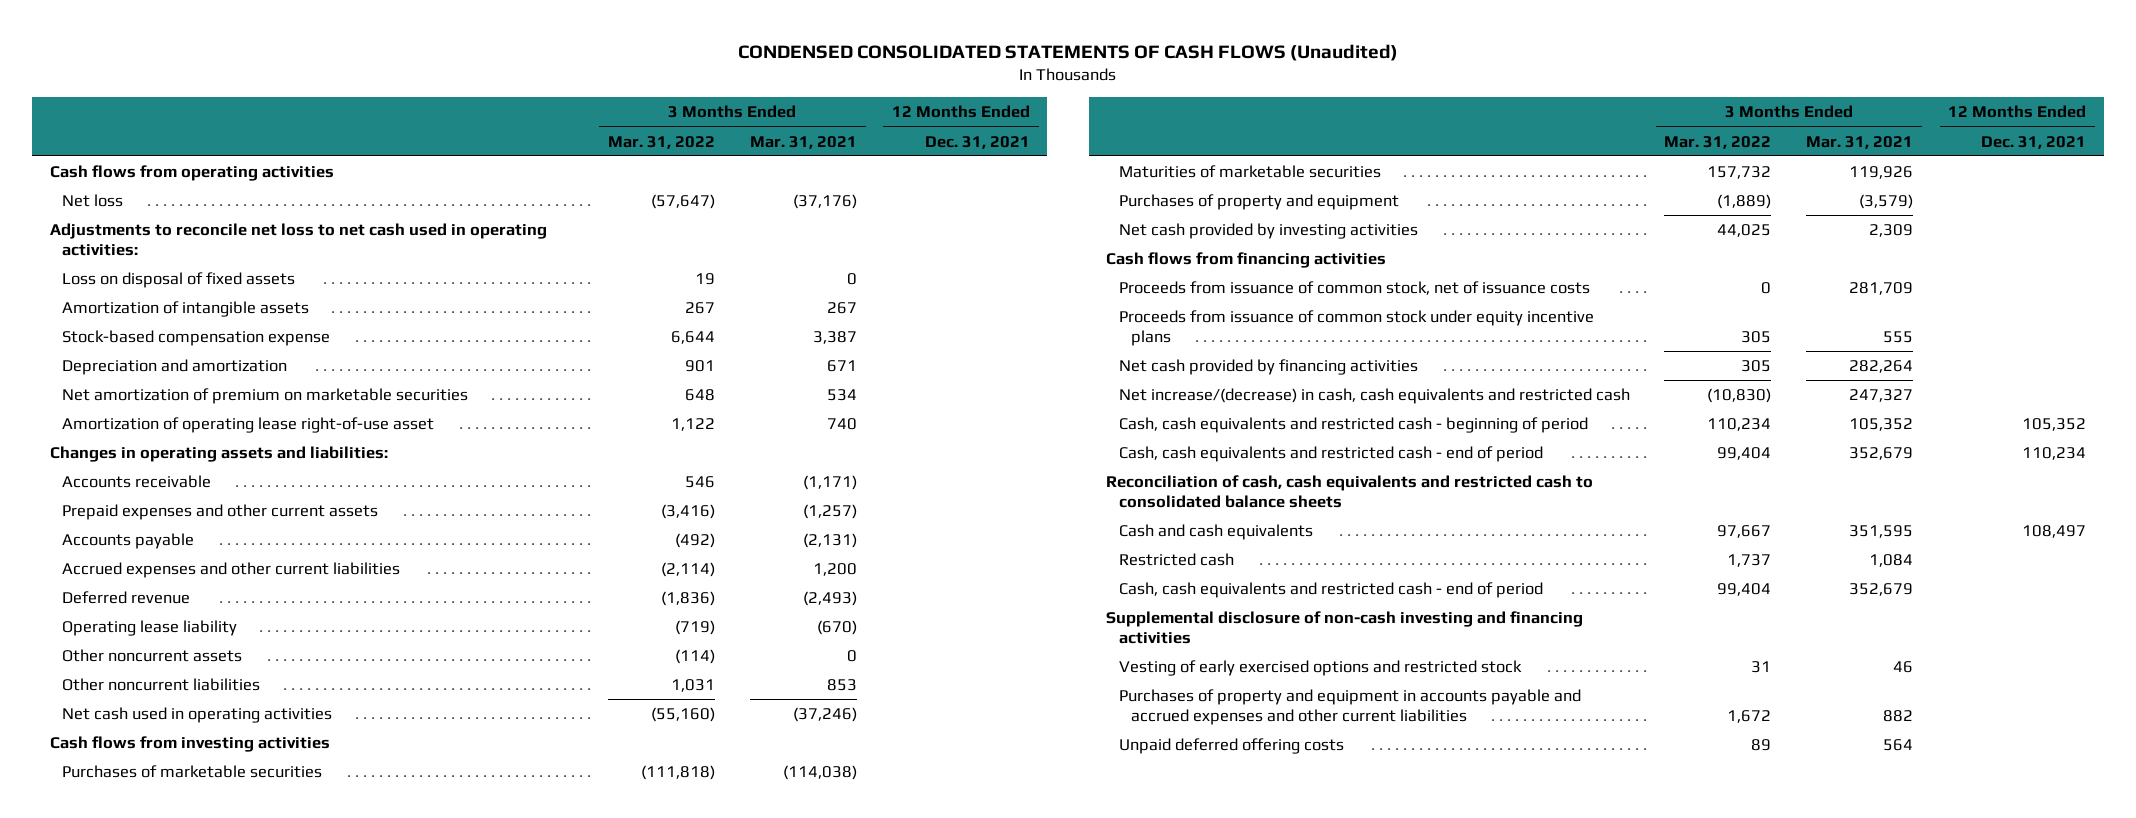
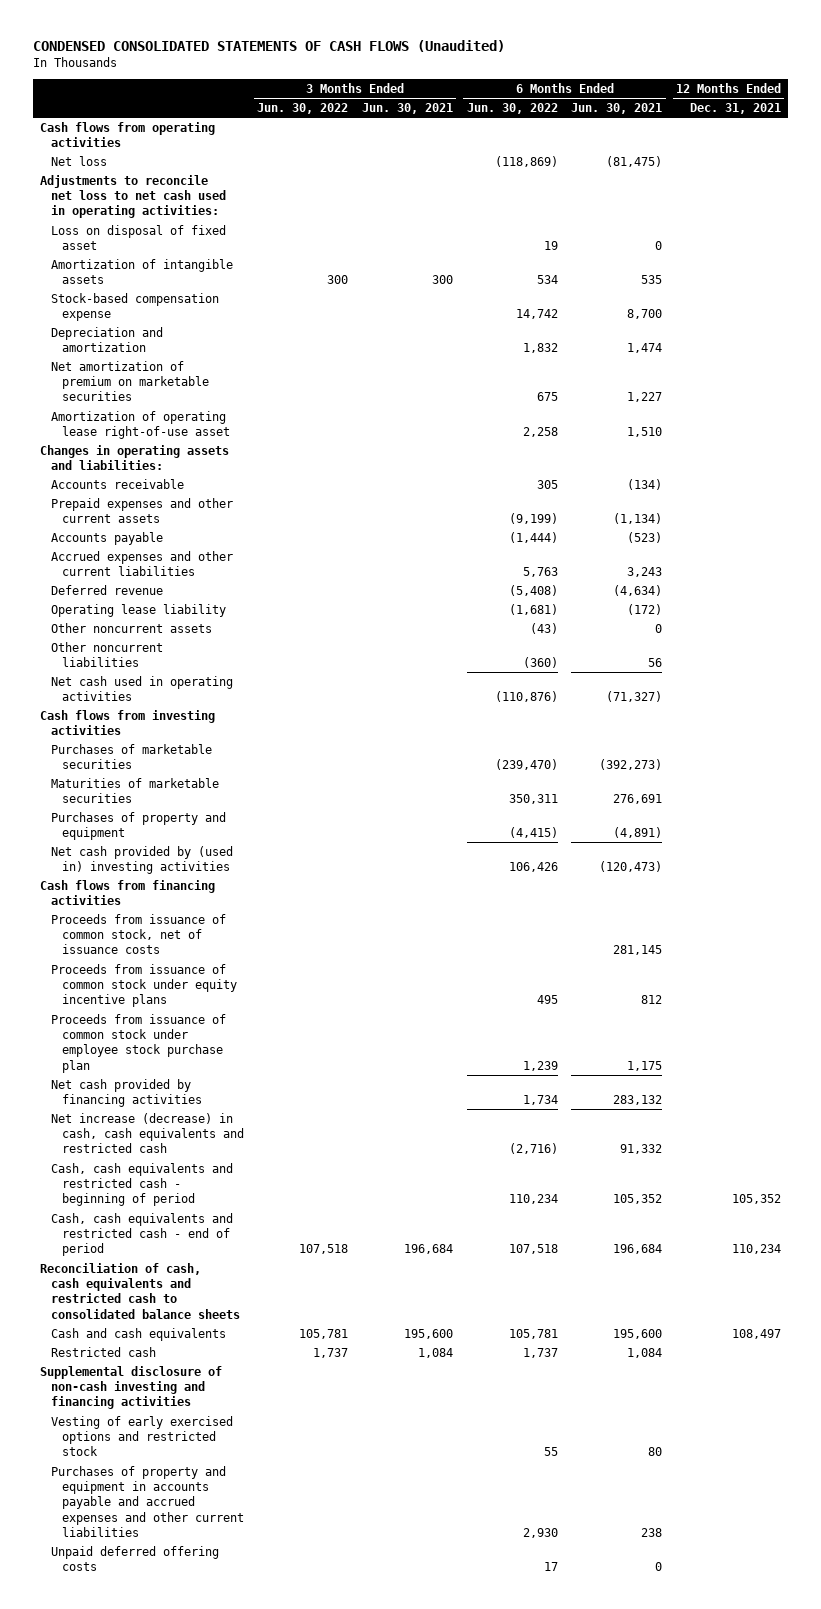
- | 3 Months Ended Mar. 31, 2022 | 3 Months Ended Mar. 31, 2021 | 12 Months Ended Dec. 31, 2021
+ | 3 Months Ended Jun. 30, 2022 | 3 Months Ended Jun. 30, 2021 | 6 Months Ended Jun. 30, 2022 | 6 Months Ended Jun. 30, 2021 | 12 Months Ended Dec. 31, 2021
- Loss on disposal of fixed assets | 19 | 0 |
+ Loss on disposal of fixed asset | | | 19 | 0 |
- Net cash provided by investing activities | 44,025 | 2,309 |
+ Net cash provided by (used in) investing activities | | | 106,426 | (120,473) |
+ Proceeds from issuance of common stock under employee stock purchase plan | | | 1,239 | 1,175 |
- Net increase/(decrease) in cash, cash equivalents and restricted cash | (10,830) | 247,327 |
+ Net increase (decrease) in cash, cash equivalents and restricted cash | | | (2,716) | 91,332 |
- Cash, cash equivalents and restricted cash - end of period | 99,404 | 352,679 |

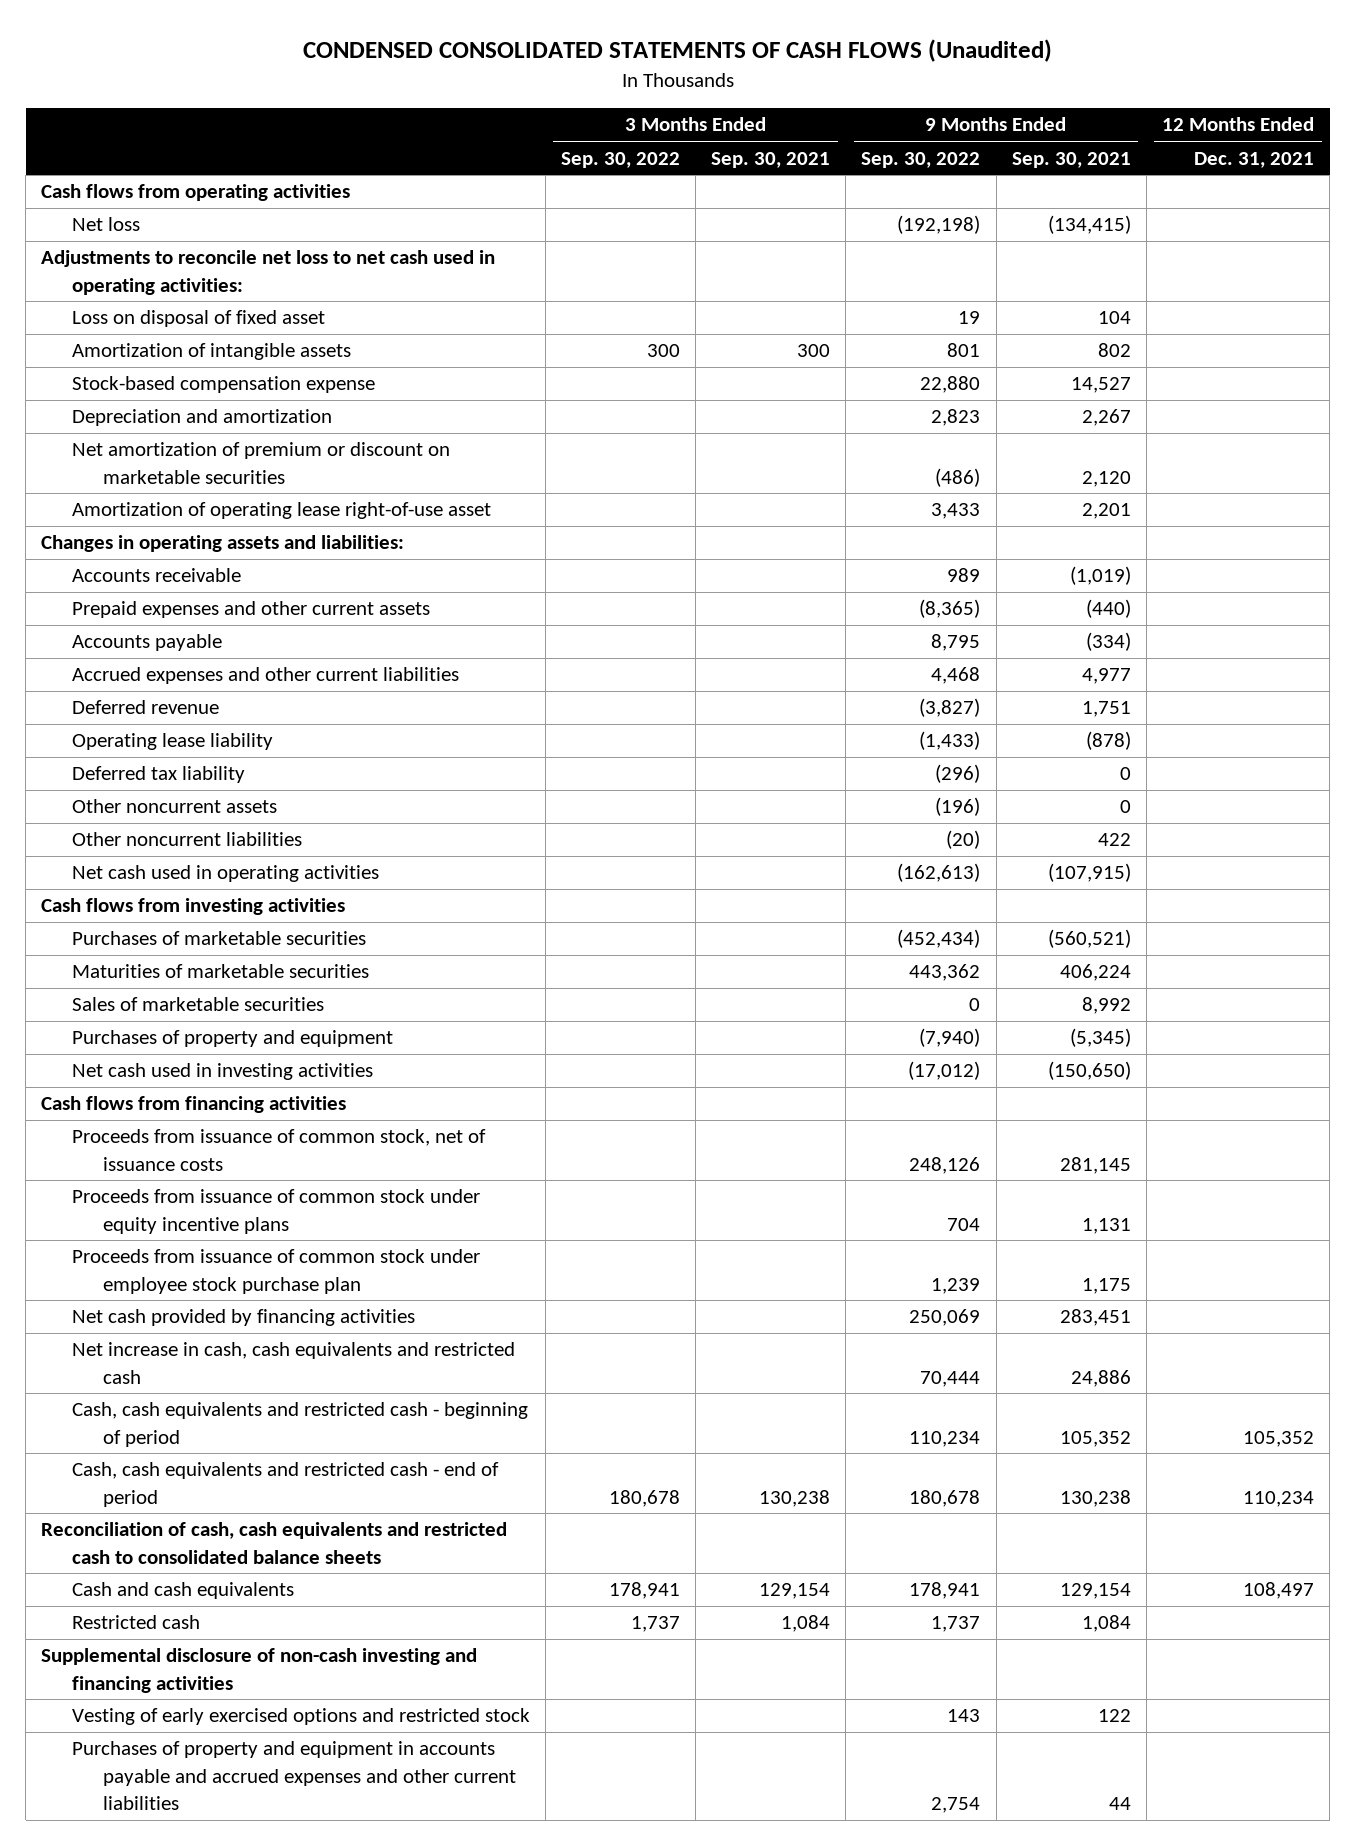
- | 3 Months Ended Jun. 30, 2022 | 3 Months Ended Jun. 30, 2021 | 6 Months Ended Jun. 30, 2022 | 6 Months Ended Jun. 30, 2021 | 12 Months Ended Dec. 31, 2021
+ | 3 Months Ended Sep. 30, 2022 | 3 Months Ended Sep. 30, 2021 | 9 Months Ended Sep. 30, 2022 | 9 Months Ended Sep. 30, 2021 | 12 Months Ended Dec. 31, 2021
- Net amortization of premium on marketable securities | | | 675 | 1,227 |
+ Net amortization of premium or discount on marketable securities | | | (486) | 2,120 |
+ Deferred tax liability | | | (296) | 0 |
+ Sales of marketable securities | | | 0 | 8,992 |
- Net cash provided by (used in) investing activities | | | 106,426 | (120,473) |
+ Net cash used in investing activities | | | (17,012) | (150,650) |
- Net increase (decrease) in cash, cash equivalents and restricted cash | | | (2,716) | 91,332 |
+ Net increase in cash, cash equivalents and restricted cash | | | 70,444 | 24,886 |
- Unpaid deferred offering costs | | | 17 | 0 |

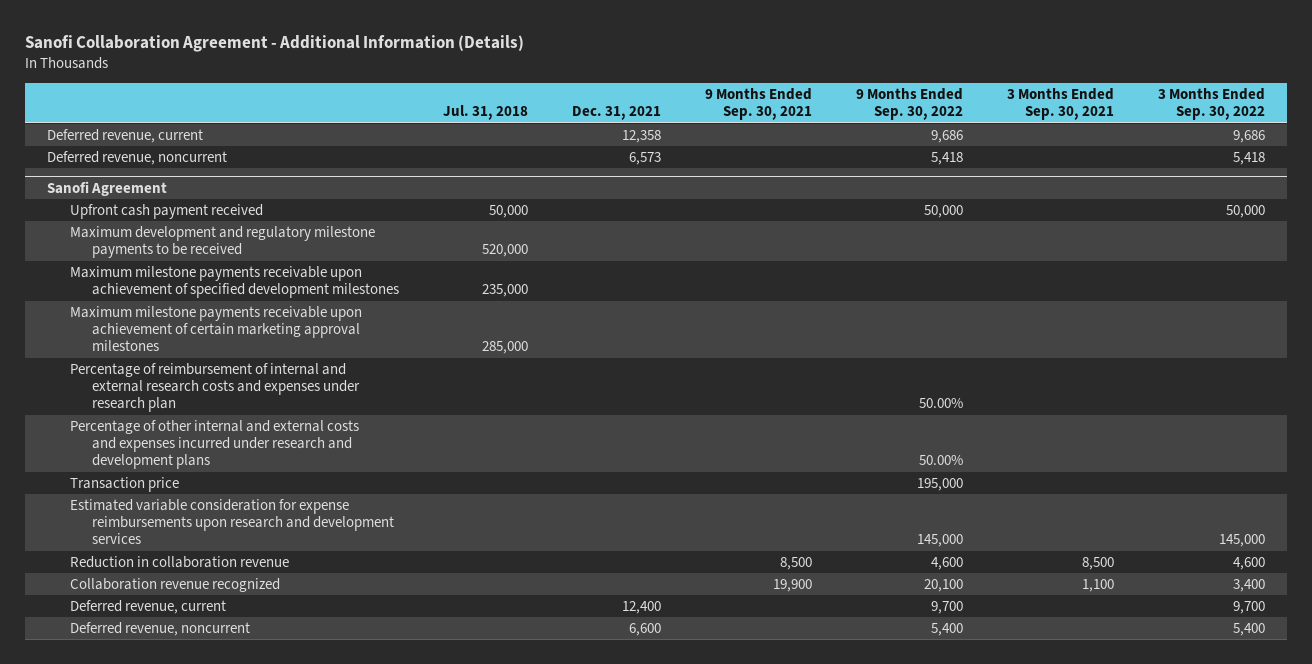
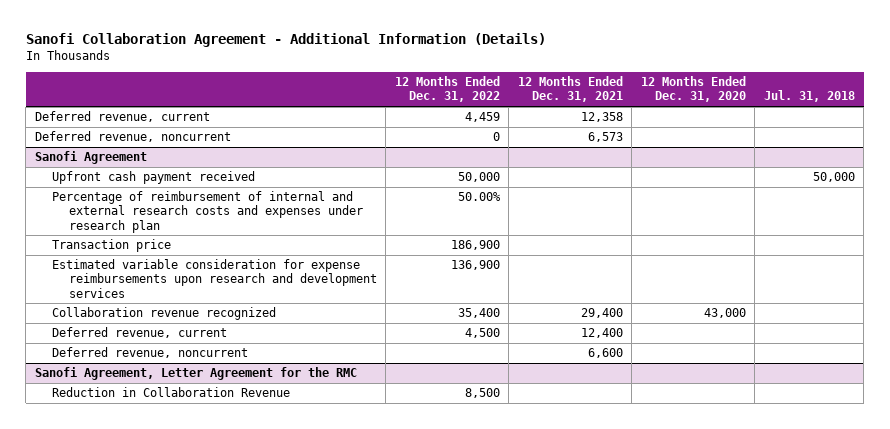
- | Jul. 31, 2018 | Dec. 31, 2021 | 9 Months Ended Sep. 30, 2021 | 9 Months Ended Sep. 30, 2022 | 3 Months Ended Sep. 30, 2021 | 3 Months Ended Sep. 30, 2022
+ | 12 Months Ended Dec. 31, 2022 | 12 Months Ended Dec. 31, 2021 | 12 Months Ended Dec. 31, 2020 | Jul. 31, 2018
@ Sanofi Agreement
- Maximum development and regulatory milestone payments to be received | 520,000 | | | | |
- Maximum milestone payments receivable upon achievement of specified development milestones | 235,000 | | | | |
- Maximum milestone payments receivable upon achievement of certain marketing approval milestones | 285,000 | | | | |
- Percentage of other internal and external costs and expenses incurred under research and development plans | | | | 50.00% | |
- Reduction in collaboration revenue | | | 8,500 | 4,600 | 8,500 | 4,600
+ Sanofi Agreement, Letter Agreement for the RMC
+ Reduction in Collaboration Revenue | 8,500 | | |

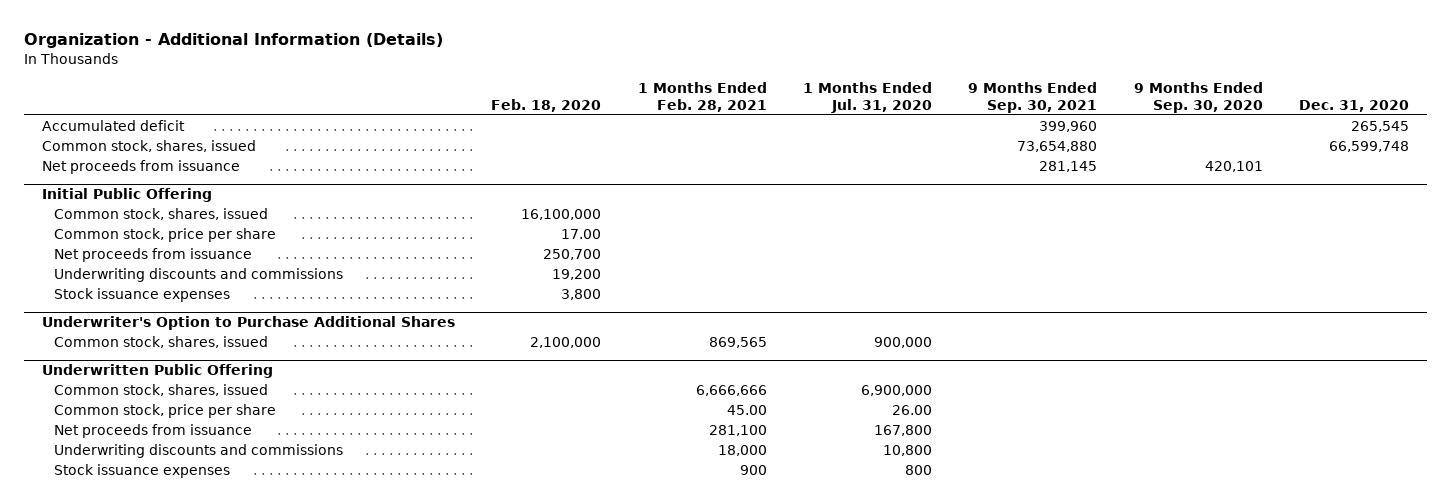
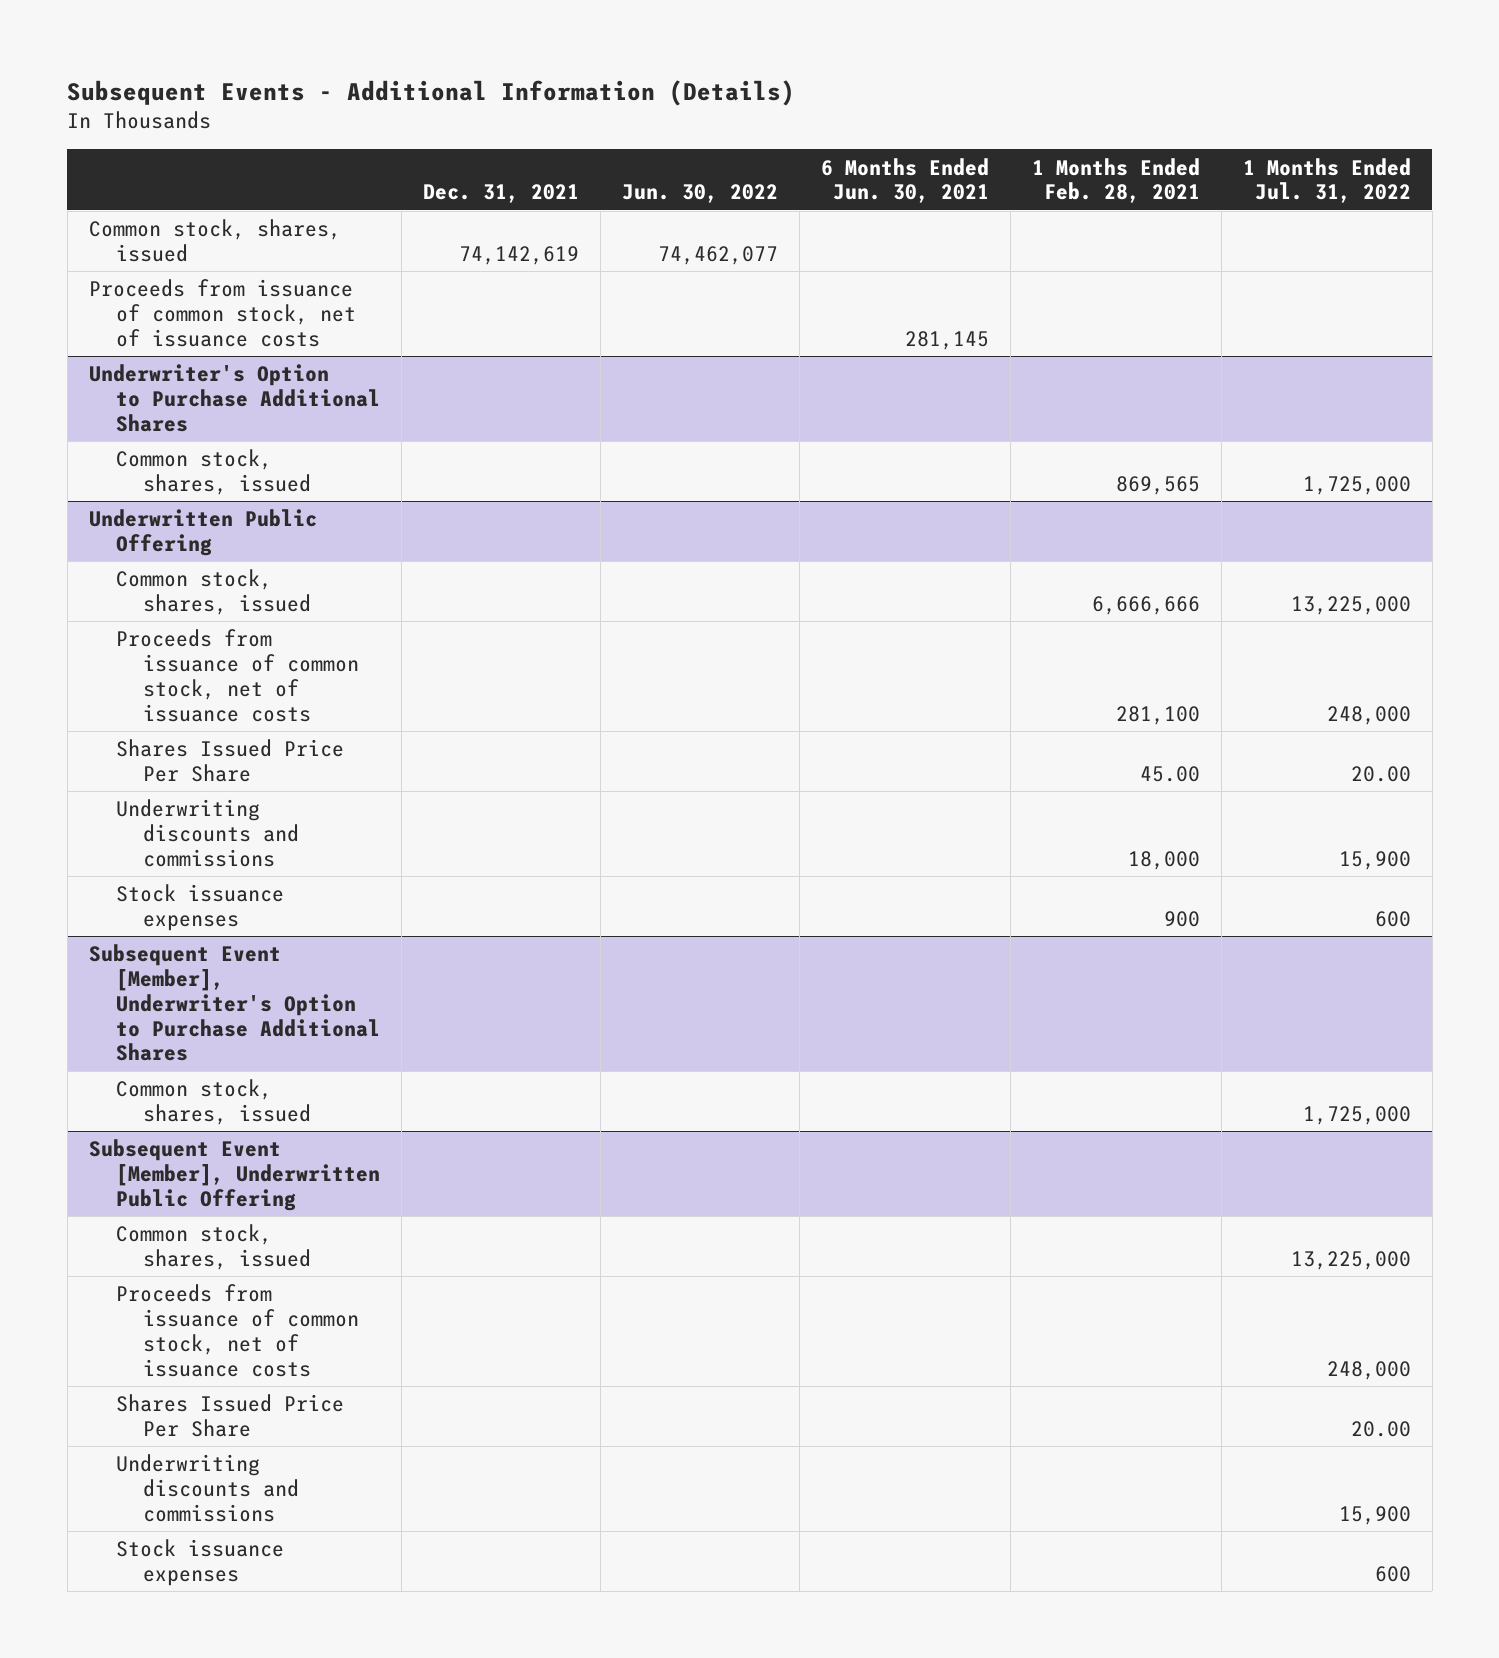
- Organization - Additional Information (Details)
+ Subsequent Events - Additional Information (Details)
- | Feb. 18, 2020 | 1 Months Ended Feb. 28, 2021 | 1 Months Ended Jul. 31, 2020 | 9 Months Ended Sep. 30, 2021 | 9 Months Ended Sep. 30, 2020 | Dec. 31, 2020
+ | Dec. 31, 2021 | Jun. 30, 2022 | 6 Months Ended Jun. 30, 2021 | 1 Months Ended Feb. 28, 2021 | 1 Months Ended Jul. 31, 2022
- Accumulated deficit | | | | 399,960 | | 265,545
- Net proceeds from issuance | | | | 281,145 | 420,101 |
- Initial Public Offering
- Common stock, shares, issued | 16,100,000 | | | | |
- Common stock, price per share | 17.00 | | | | |
- Net proceeds from issuance | 250,700 | | | | |
- Underwriting discounts and commissions | 19,200 | | | | |
- Stock issuance expenses | 3,800 | | | | |
+ Proceeds from issuance of common stock, net of issuance costs | | | 281,145 | |
@ Underwritten Public Offering
- Common stock, price per share | | 45.00 | 26.00 | | |
- Net proceeds from issuance | | 281,100 | 167,800 | | |
+ Proceeds from issuance of common stock, net of issuance costs | | | | 281,100 | 248,000
+ Shares Issued Price Per Share | | | | 45.00 | 20.00
+ Subsequent Event [Member], Underwriter's Option to Purchase Additional Shares
+ Common stock, shares, issued | | | | | 1,725,000
+ Subsequent Event [Member], Underwritten Public Offering
+ Common stock, shares, issued | | | | | 13,225,000
+ Proceeds from issuance of common stock, net of issuance costs | | | | | 248,000
+ Shares Issued Price Per Share | | | | | 20.00
+ Underwriting discounts and commissions | | | | | 15,900
+ Stock issuance expenses | | | | | 600

